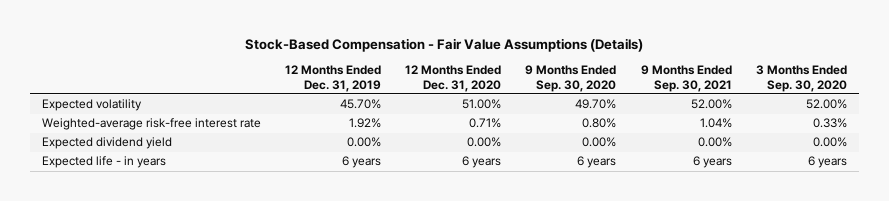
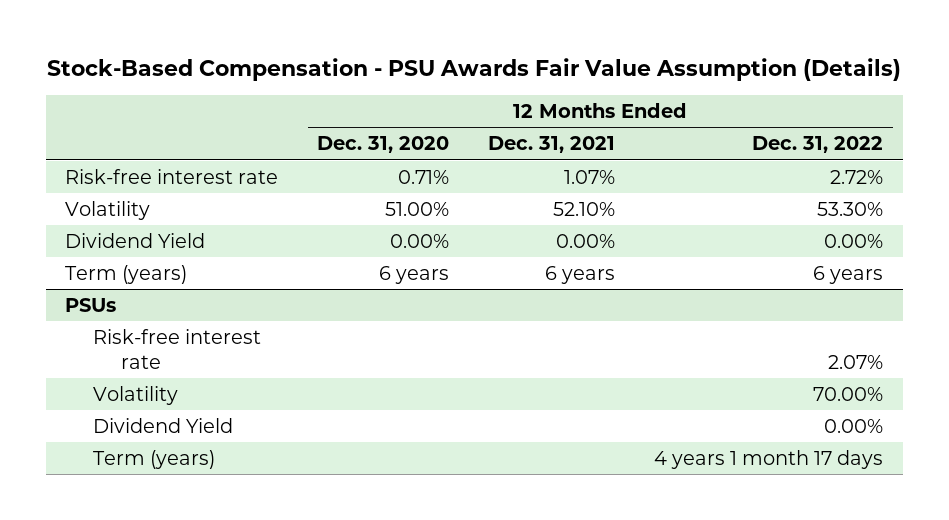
- Stock-Based Compensation - Fair Value Assumptions (Details)
+ Stock-Based Compensation - PSU Awards Fair Value Assumption (Details)
- | 12 Months Ended Dec. 31, 2019 | 12 Months Ended Dec. 31, 2020 | 9 Months Ended Sep. 30, 2020 | 9 Months Ended Sep. 30, 2021 | 3 Months Ended Sep. 30, 2020
+ | 12 Months Ended Dec. 31, 2020 | 12 Months Ended Dec. 31, 2021 | 12 Months Ended Dec. 31, 2022
- Expected volatility | 45.70% | 51.00% | 49.70% | 52.00% | 52.00%
- Weighted-average risk-free interest rate | 1.92% | 0.71% | 0.80% | 1.04% | 0.33%
- Expected dividend yield | 0.00% | 0.00% | 0.00% | 0.00% | 0.00%
- Expected life - in years | 6 years | 6 years | 6 years | 6 years | 6 years
+ Risk-free interest rate | 0.71% | 1.07% | 2.72%
+ Volatility | 51.00% | 52.10% | 53.30%
+ Dividend Yield | 0.00% | 0.00% | 0.00%
+ Term (years) | 6 years | 6 years | 6 years
+ PSUs
+ Risk-free interest rate | | | 2.07%
+ Volatility | | | 70.00%
+ Dividend Yield | | | 0.00%
+ Term (years) | | | 4 years 1 month 17 days

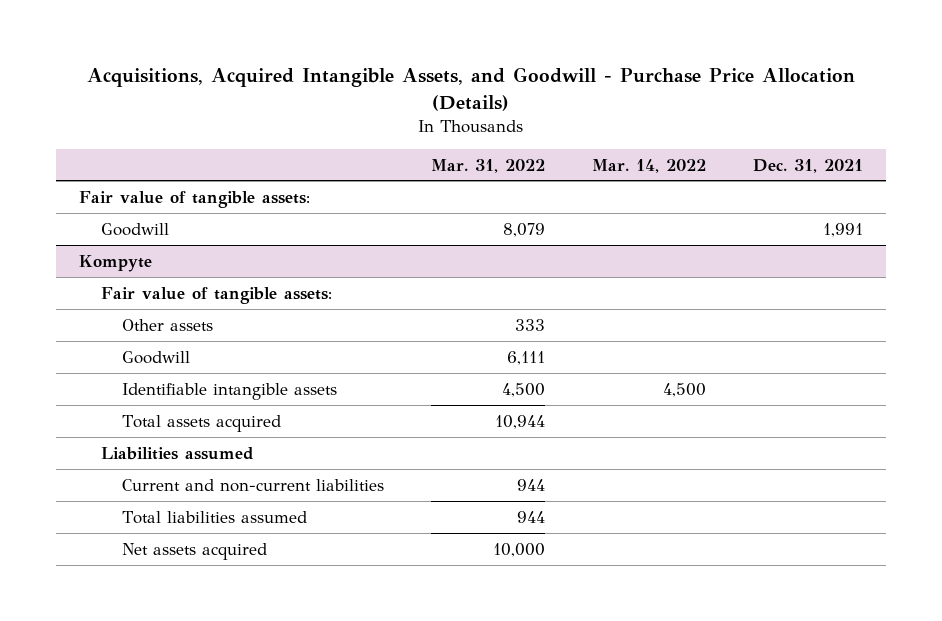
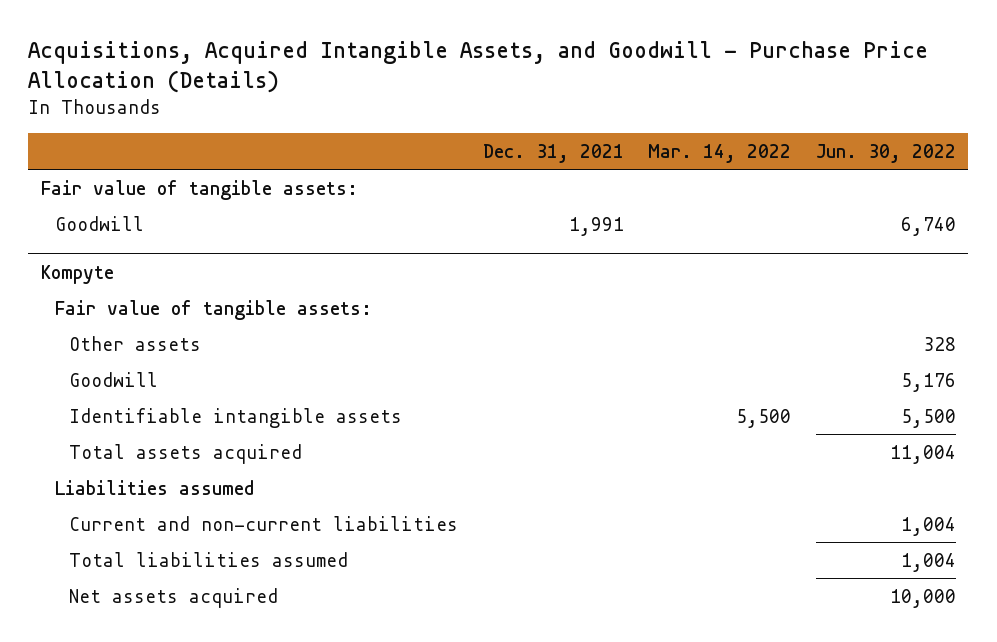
- | Mar. 31, 2022 | Mar. 14, 2022 | Dec. 31, 2021
+ | Dec. 31, 2021 | Mar. 14, 2022 | Jun. 30, 2022
@ Kompyte
- Identifiable intangible assets | 4,500 | 4,500 |
+ Identifiable intangible assets | | 5,500 | 5,500

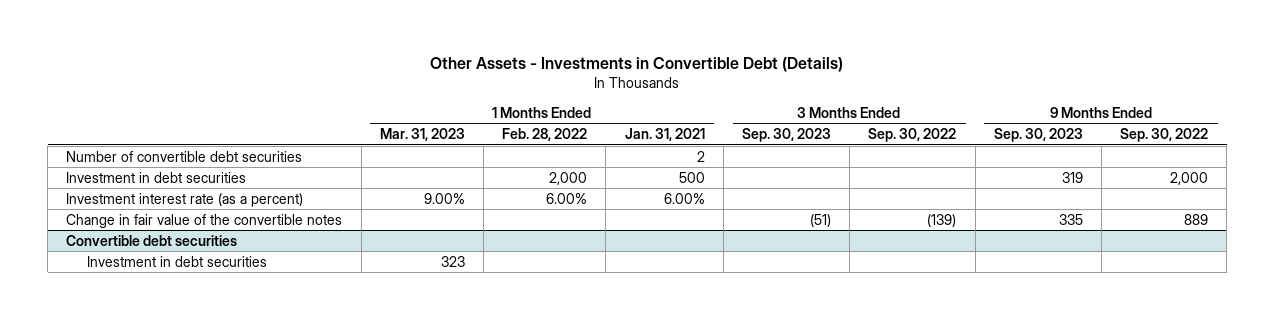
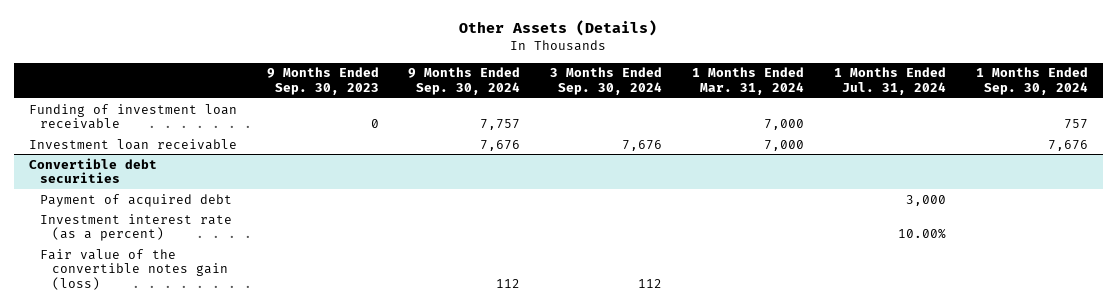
- Other Assets - Investments in Convertible Debt (Details)
+ Other Assets (Details)
- | 1 Months Ended Mar. 31, 2023 | 1 Months Ended Feb. 28, 2022 | 1 Months Ended Jan. 31, 2021 | 3 Months Ended Sep. 30, 2023 | 3 Months Ended Sep. 30, 2022 | 9 Months Ended Sep. 30, 2023 | 9 Months Ended Sep. 30, 2022
+ | 9 Months Ended Sep. 30, 2023 | 9 Months Ended Sep. 30, 2024 | 3 Months Ended Sep. 30, 2024 | 1 Months Ended Mar. 31, 2024 | 1 Months Ended Jul. 31, 2024 | 1 Months Ended Sep. 30, 2024
- Number of convertible debt securities | | | 2 | | | |
- Investment in debt securities | | 2,000 | 500 | | | 319 | 2,000
- Investment interest rate (as a percent) | 9.00% | 6.00% | 6.00% | | | |
- Change in fair value of the convertible notes | | | | (51) | (139) | 335 | 889
+ Funding of investment loan receivable | 0 | 7,757 | | 7,000 | | 757
+ Investment loan receivable | | 7,676 | 7,676 | 7,000 | | 7,676
@ Convertible debt securities
- Investment in debt securities | 323 | | | | | |
+ Payment of acquired debt | | | | | 3,000 |
+ Investment interest rate (as a percent) | | | | | 10.00% |
+ Fair value of the convertible notes gain (loss) | | 112 | 112 | | |

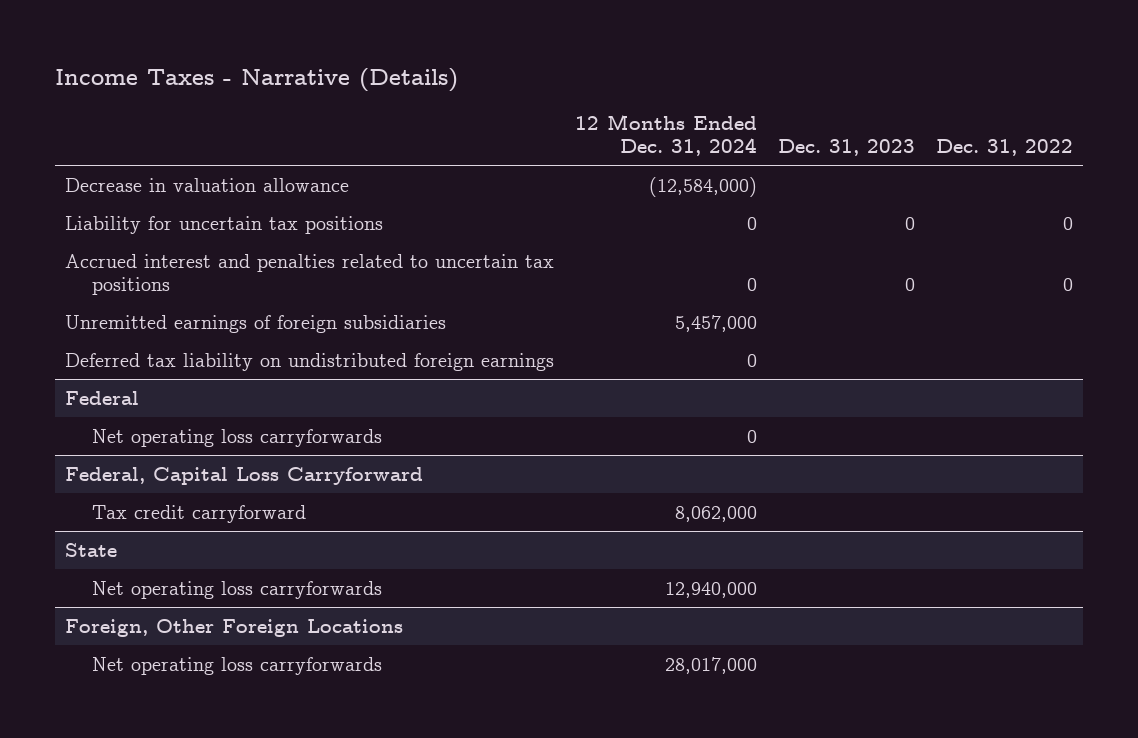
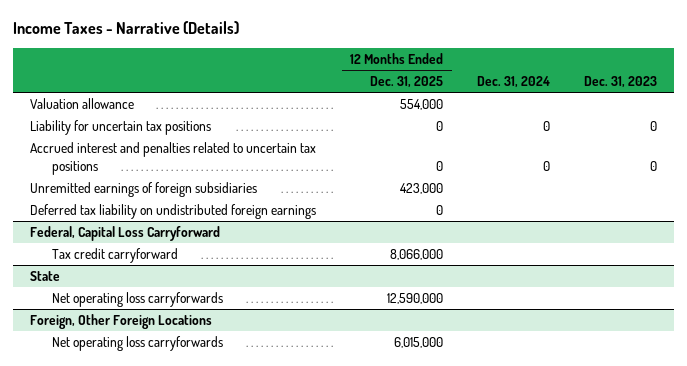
- | 12 Months Ended Dec. 31, 2024 | Dec. 31, 2023 | Dec. 31, 2022
+ | 12 Months Ended Dec. 31, 2025 | Dec. 31, 2024 | Dec. 31, 2023
- Decrease in valuation allowance | (12,584,000) | |
+ Valuation allowance | 554,000 | |
- Federal
- Net operating loss carryforwards | 0 | |

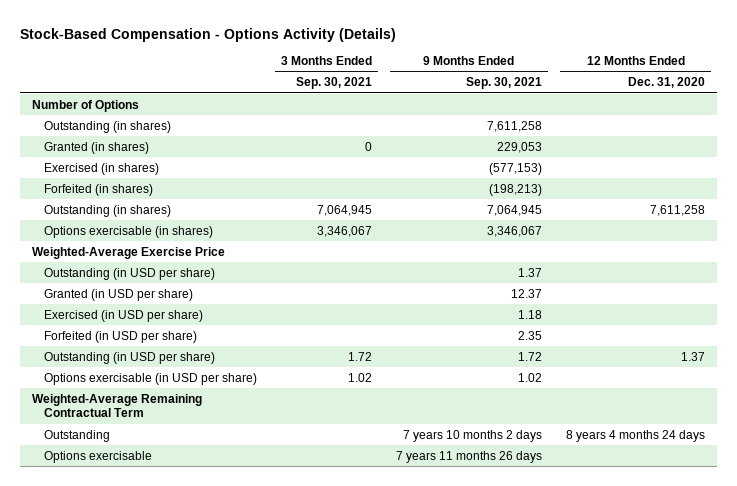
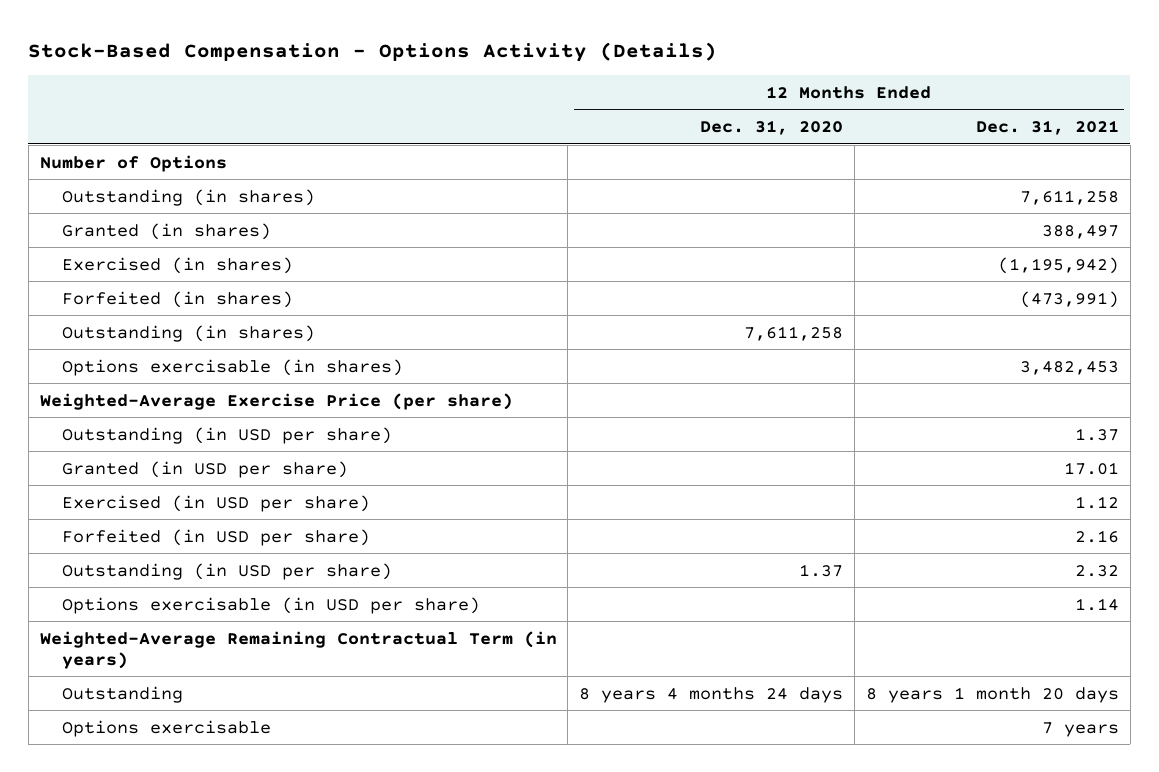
- | 3 Months Ended Sep. 30, 2021 | 9 Months Ended Sep. 30, 2021 | 12 Months Ended Dec. 31, 2020
+ | 12 Months Ended Dec. 31, 2020 | 12 Months Ended Dec. 31, 2021
- Weighted-Average Exercise Price
+ Weighted-Average Exercise Price (per share)
- Weighted-Average Remaining Contractual Term
+ Weighted-Average Remaining Contractual Term (in years)

